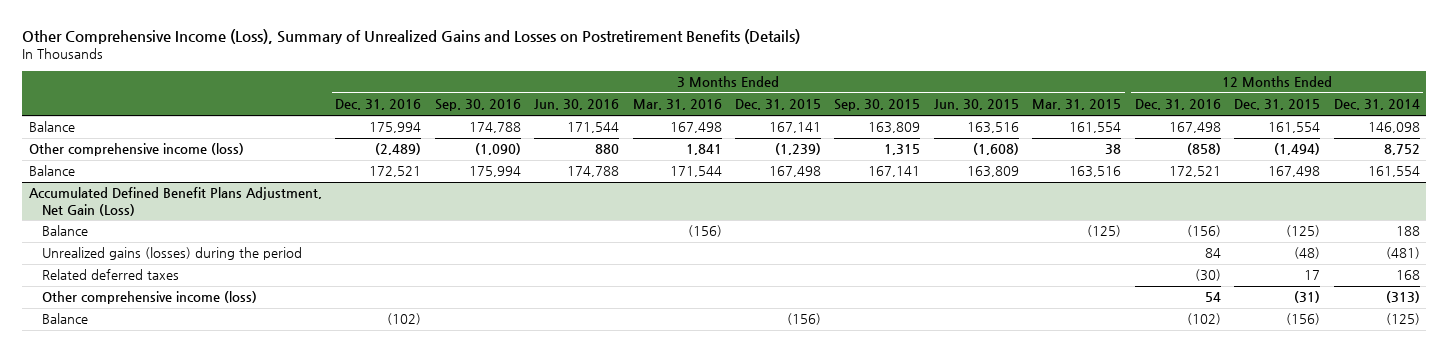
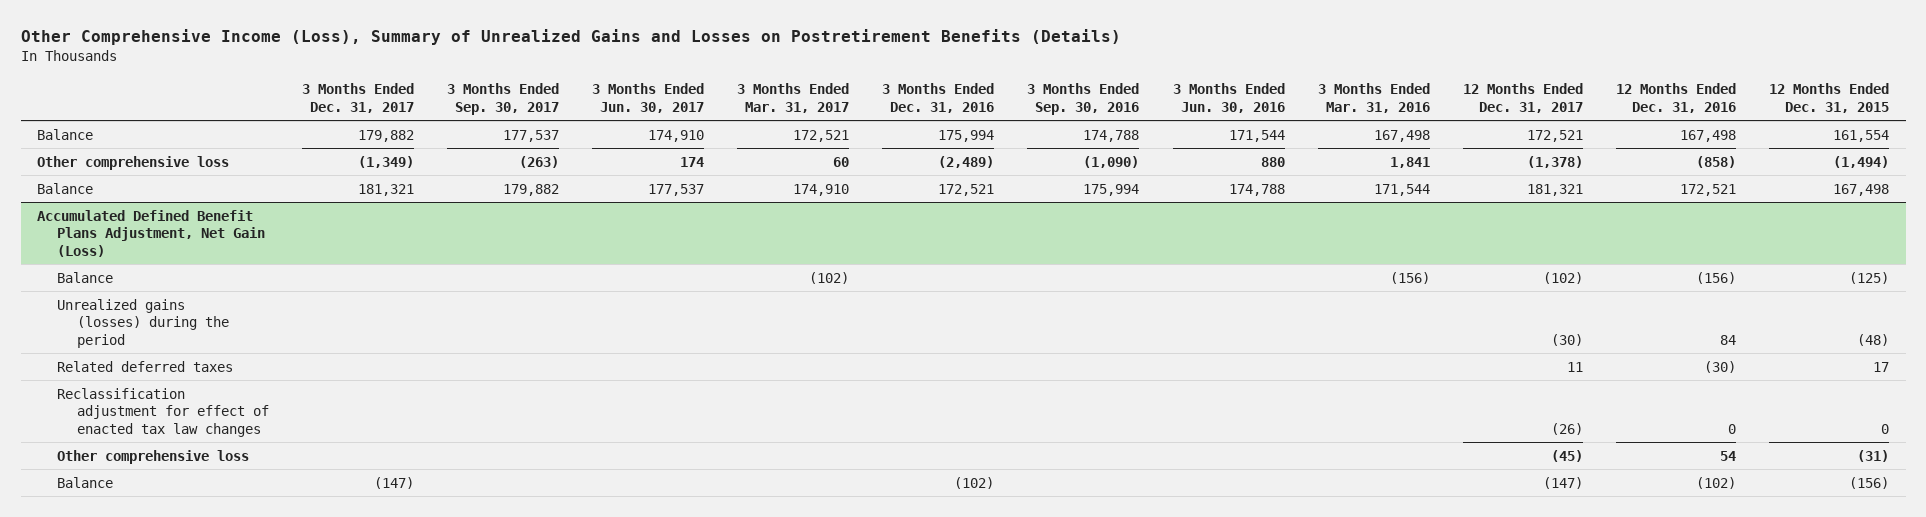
- | 3 Months Ended Dec. 31, 2016 | 3 Months Ended Sep. 30, 2016 | 3 Months Ended Jun. 30, 2016 | 3 Months Ended Mar. 31, 2016 | 3 Months Ended Dec. 31, 2015 | 3 Months Ended Sep. 30, 2015 | 3 Months Ended Jun. 30, 2015 | 3 Months Ended Mar. 31, 2015 | 12 Months Ended Dec. 31, 2016 | 12 Months Ended Dec. 31, 2015 | 12 Months Ended Dec. 31, 2014
+ | 3 Months Ended Dec. 31, 2017 | 3 Months Ended Sep. 30, 2017 | 3 Months Ended Jun. 30, 2017 | 3 Months Ended Mar. 31, 2017 | 3 Months Ended Dec. 31, 2016 | 3 Months Ended Sep. 30, 2016 | 3 Months Ended Jun. 30, 2016 | 3 Months Ended Mar. 31, 2016 | 12 Months Ended Dec. 31, 2017 | 12 Months Ended Dec. 31, 2016 | 12 Months Ended Dec. 31, 2015
- Other comprehensive income (loss) | (2,489) | (1,090) | 880 | 1,841 | (1,239) | 1,315 | (1,608) | 38 | (858) | (1,494) | 8,752
+ Other comprehensive loss | (1,349) | (263) | 174 | 60 | (2,489) | (1,090) | 880 | 1,841 | (1,378) | (858) | (1,494)
@ Accumulated Defined Benefit Plans Adjustment, Net Gain (Loss)
- Other comprehensive income (loss) | | | | | | | | | 54 | (31) | (313)
+ Reclassification adjustment for effect of enacted tax law changes | | | | | | | | | (26) | 0 | 0
+ Other comprehensive loss | | | | | | | | | (45) | 54 | (31)

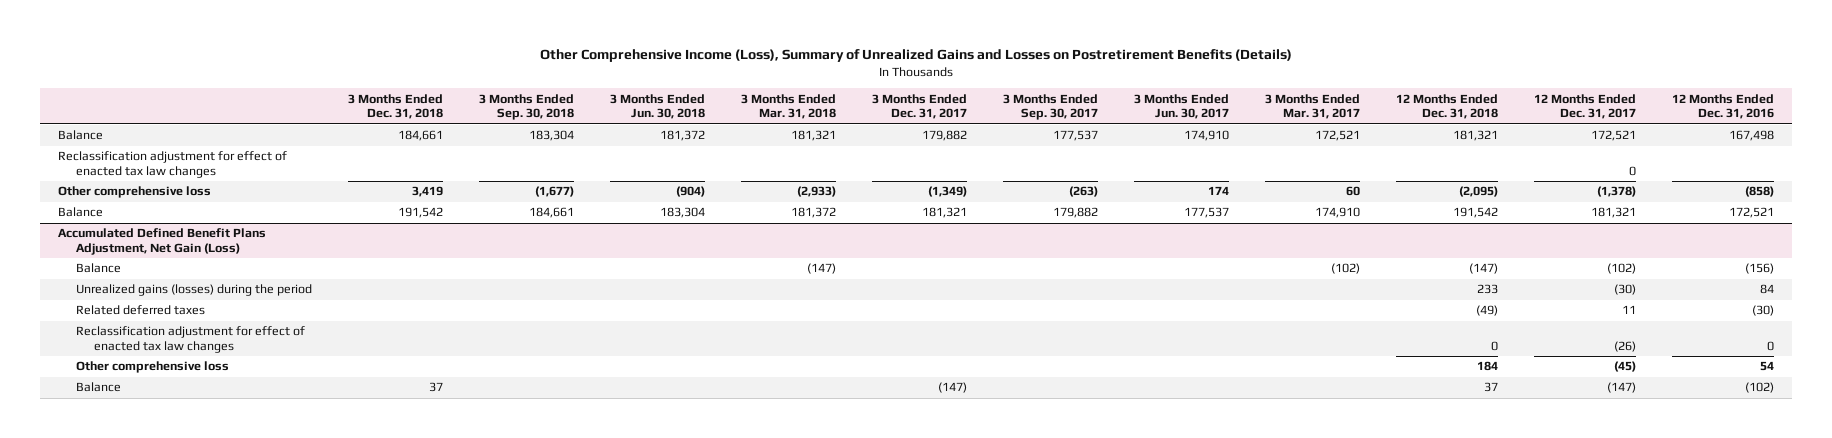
- | 3 Months Ended Dec. 31, 2017 | 3 Months Ended Sep. 30, 2017 | 3 Months Ended Jun. 30, 2017 | 3 Months Ended Mar. 31, 2017 | 3 Months Ended Dec. 31, 2016 | 3 Months Ended Sep. 30, 2016 | 3 Months Ended Jun. 30, 2016 | 3 Months Ended Mar. 31, 2016 | 12 Months Ended Dec. 31, 2017 | 12 Months Ended Dec. 31, 2016 | 12 Months Ended Dec. 31, 2015
+ | 3 Months Ended Dec. 31, 2018 | 3 Months Ended Sep. 30, 2018 | 3 Months Ended Jun. 30, 2018 | 3 Months Ended Mar. 31, 2018 | 3 Months Ended Dec. 31, 2017 | 3 Months Ended Sep. 30, 2017 | 3 Months Ended Jun. 30, 2017 | 3 Months Ended Mar. 31, 2017 | 12 Months Ended Dec. 31, 2018 | 12 Months Ended Dec. 31, 2017 | 12 Months Ended Dec. 31, 2016
+ Reclassification adjustment for effect of enacted tax law changes | | | | | | | | | | 0 |

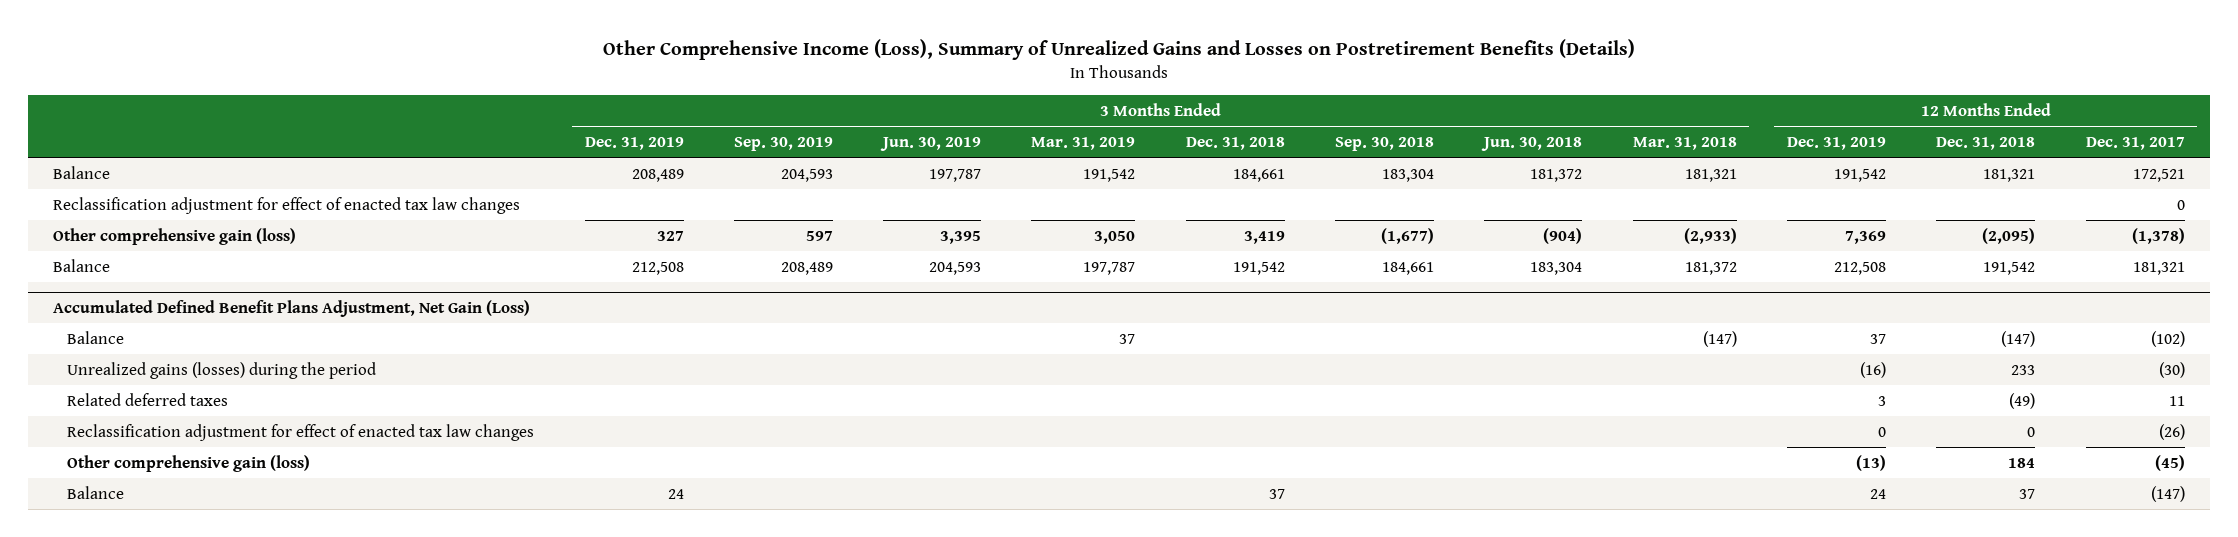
- | 3 Months Ended Dec. 31, 2018 | 3 Months Ended Sep. 30, 2018 | 3 Months Ended Jun. 30, 2018 | 3 Months Ended Mar. 31, 2018 | 3 Months Ended Dec. 31, 2017 | 3 Months Ended Sep. 30, 2017 | 3 Months Ended Jun. 30, 2017 | 3 Months Ended Mar. 31, 2017 | 12 Months Ended Dec. 31, 2018 | 12 Months Ended Dec. 31, 2017 | 12 Months Ended Dec. 31, 2016
+ | 3 Months Ended Dec. 31, 2019 | 3 Months Ended Sep. 30, 2019 | 3 Months Ended Jun. 30, 2019 | 3 Months Ended Mar. 31, 2019 | 3 Months Ended Dec. 31, 2018 | 3 Months Ended Sep. 30, 2018 | 3 Months Ended Jun. 30, 2018 | 3 Months Ended Mar. 31, 2018 | 12 Months Ended Dec. 31, 2019 | 12 Months Ended Dec. 31, 2018 | 12 Months Ended Dec. 31, 2017
- Other comprehensive loss | 3,419 | (1,677) | (904) | (2,933) | (1,349) | (263) | 174 | 60 | (2,095) | (1,378) | (858)
+ Other comprehensive gain (loss) | 327 | 597 | 3,395 | 3,050 | 3,419 | (1,677) | (904) | (2,933) | 7,369 | (2,095) | (1,378)
@ Accumulated Defined Benefit Plans Adjustment, Net Gain (Loss)
- Other comprehensive loss | | | | | | | | | 184 | (45) | 54
+ Other comprehensive gain (loss) | | | | | | | | | (13) | 184 | (45)

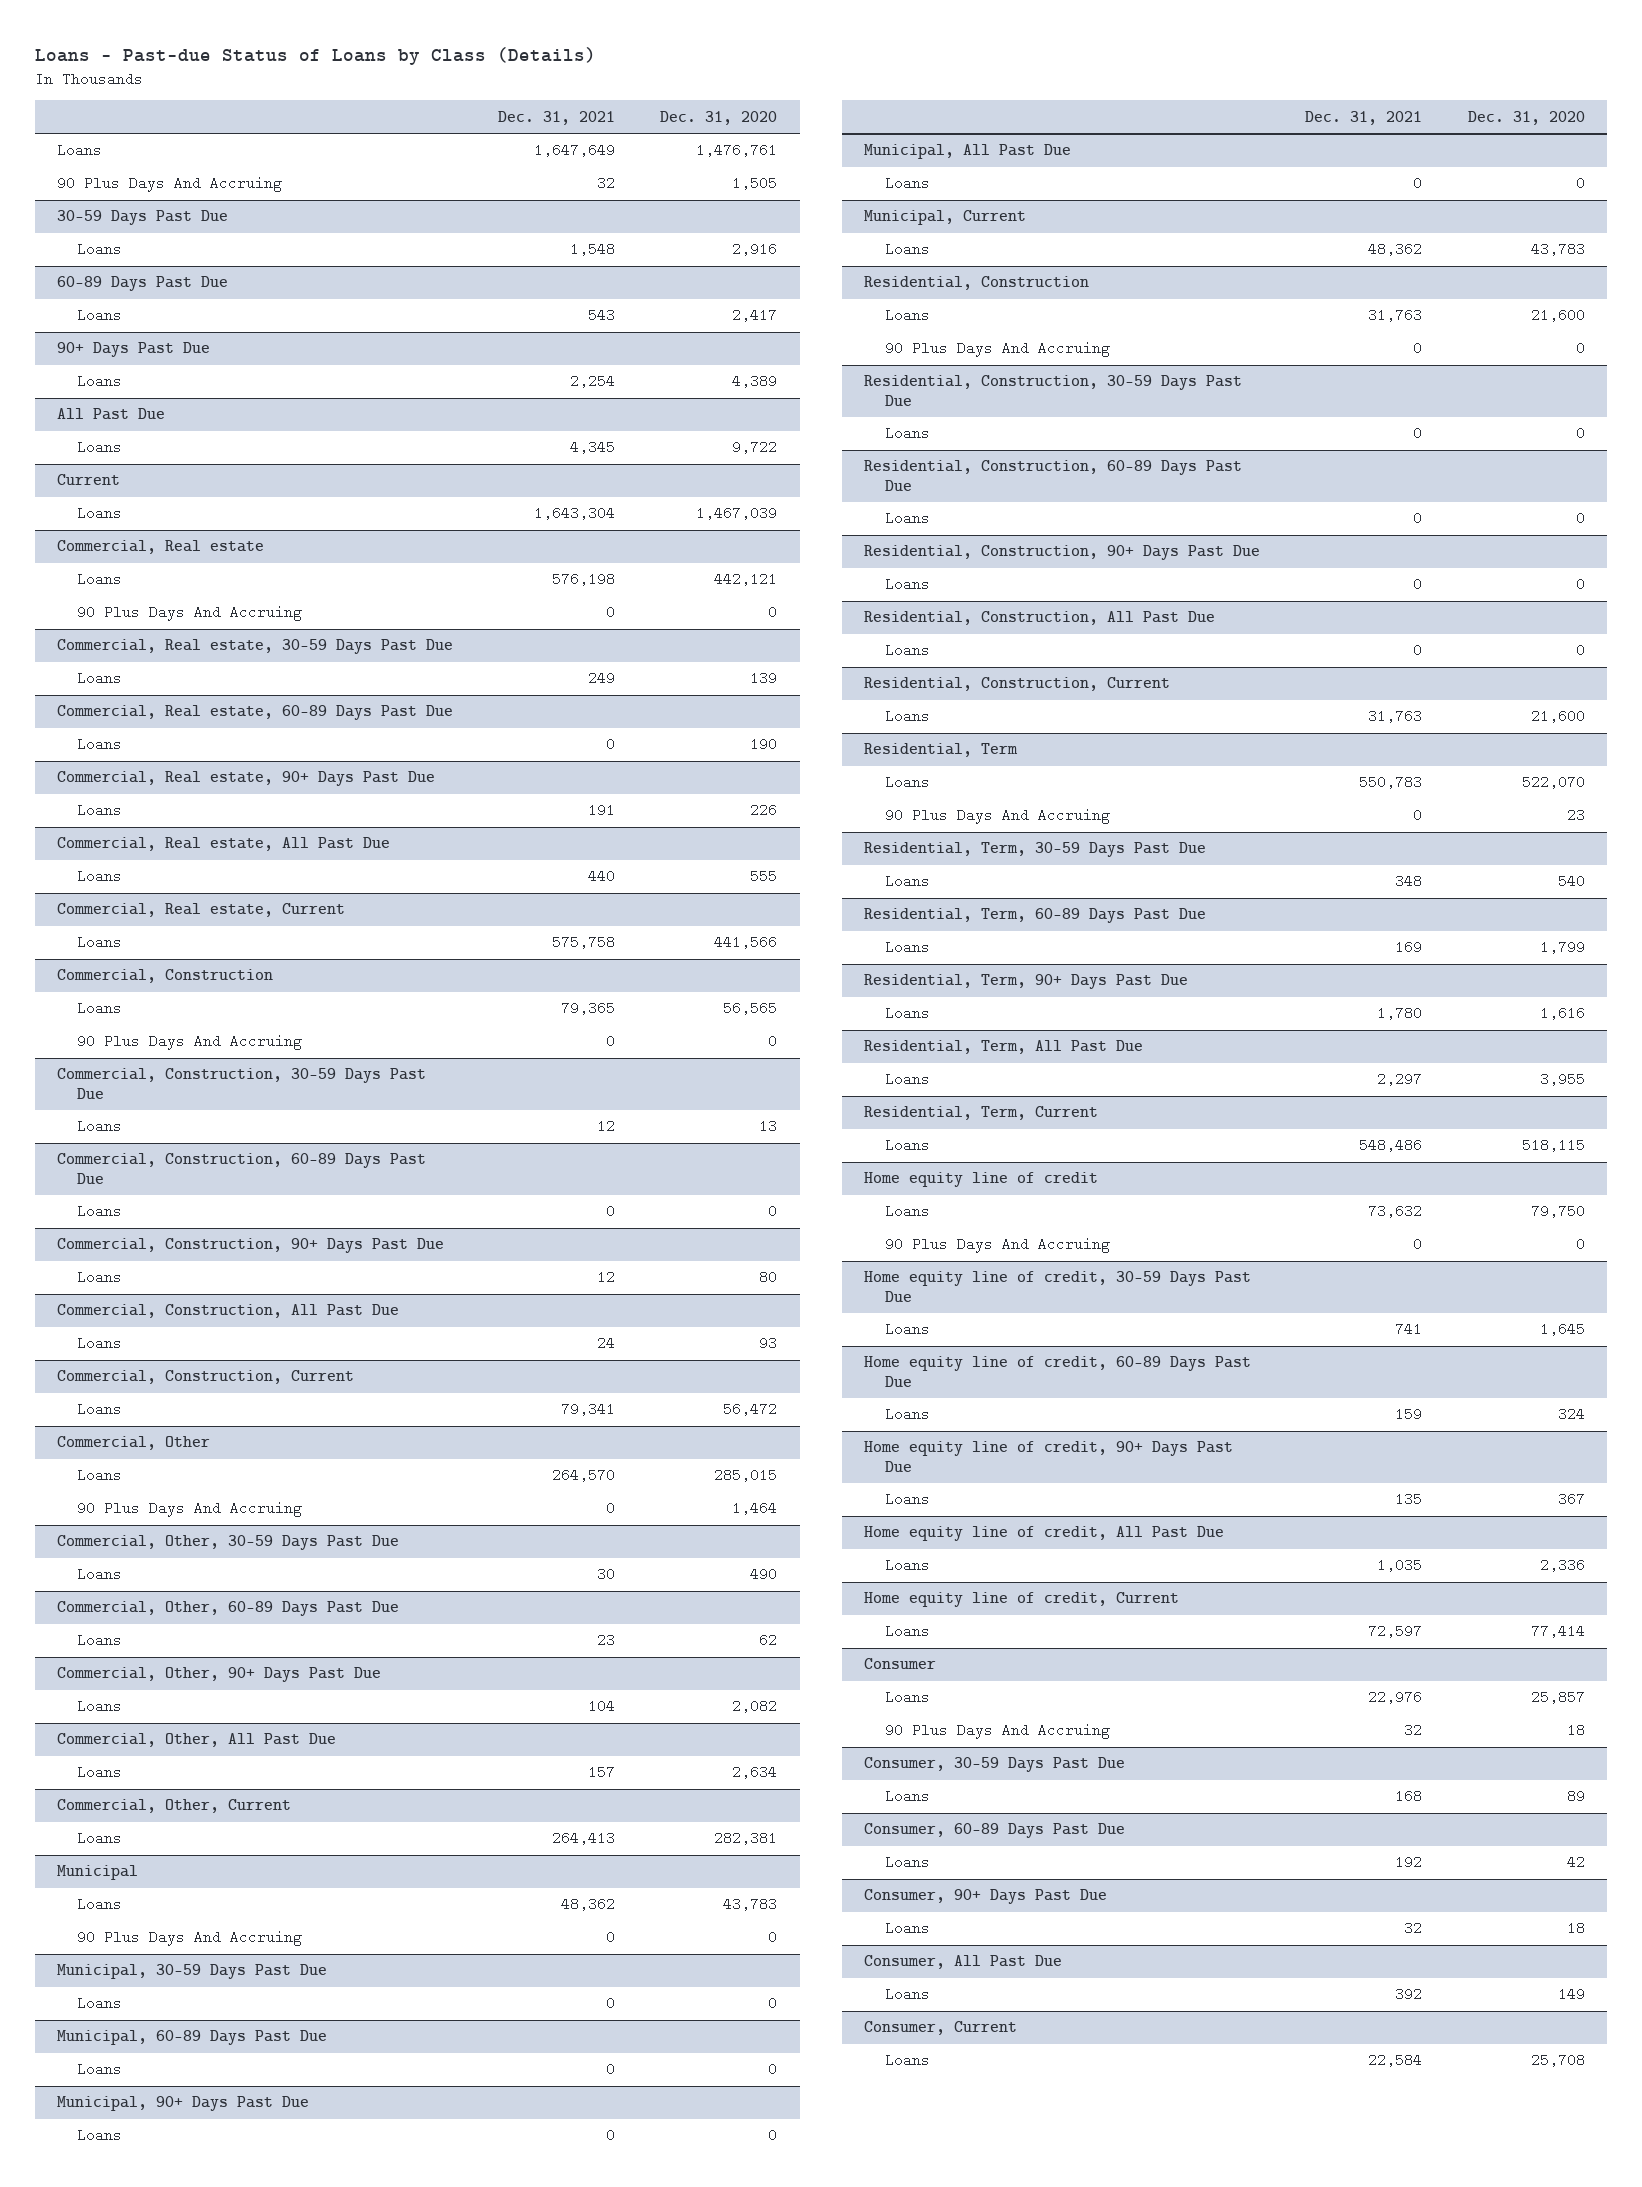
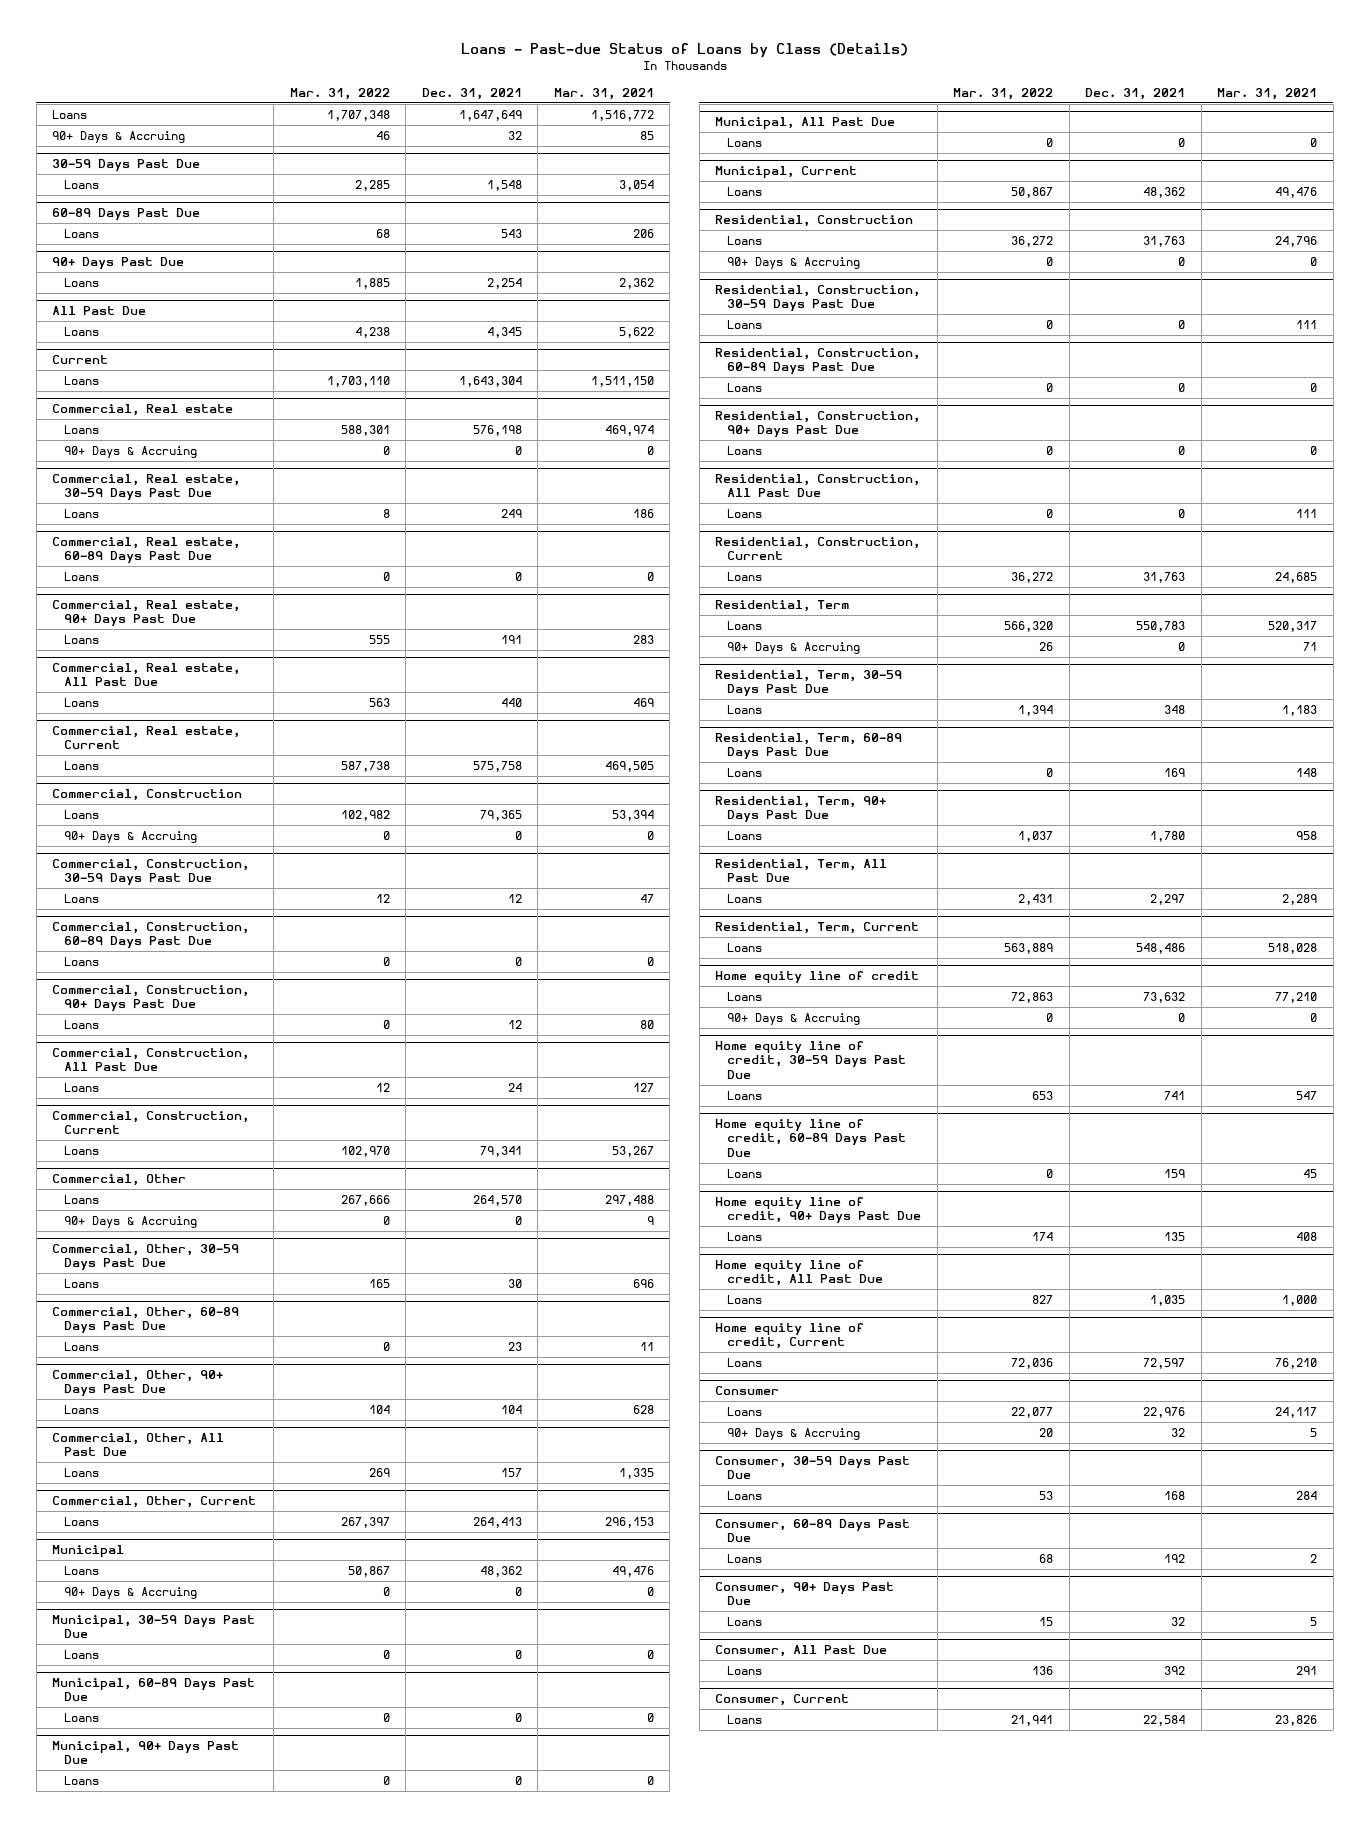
- | Dec. 31, 2021 | Dec. 31, 2020
+ | Mar. 31, 2022 | Dec. 31, 2021 | Mar. 31, 2021
- 90 Plus Days And Accruing | 32 | 1,505
+ 90+ Days & Accruing | 46 | 32 | 85
@ Commercial, Real estate
- 90 Plus Days And Accruing | 0 | 0
+ 90+ Days & Accruing | 0 | 0 | 0
@ Commercial, Construction
- 90 Plus Days And Accruing | 0 | 0
+ 90+ Days & Accruing | 0 | 0 | 0
@ Commercial, Other
- 90 Plus Days And Accruing | 0 | 1,464
+ 90+ Days & Accruing | 0 | 0 | 9
@ Municipal
- 90 Plus Days And Accruing | 0 | 0
+ 90+ Days & Accruing | 0 | 0 | 0
@ Residential, Construction
- 90 Plus Days And Accruing | 0 | 0
+ 90+ Days & Accruing | 0 | 0 | 0
@ Residential, Term
- 90 Plus Days And Accruing | 0 | 23
+ 90+ Days & Accruing | 26 | 0 | 71
@ Home equity line of credit
- 90 Plus Days And Accruing | 0 | 0
+ 90+ Days & Accruing | 0 | 0 | 0
@ Consumer
- 90 Plus Days And Accruing | 32 | 18
+ 90+ Days & Accruing | 20 | 32 | 5

